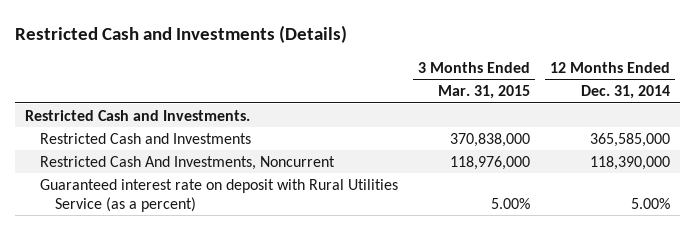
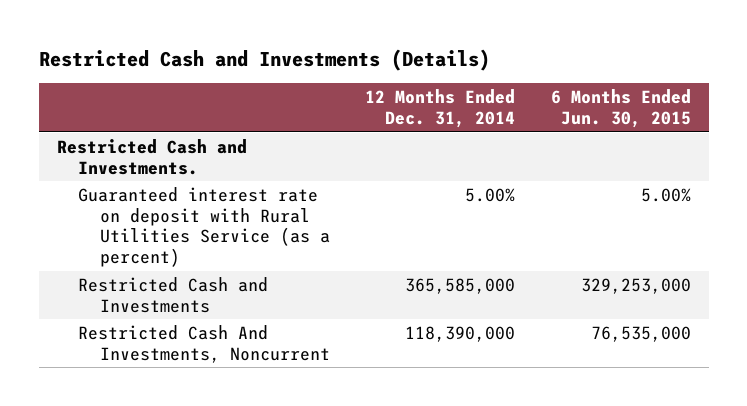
- | 3 Months Ended Mar. 31, 2015 | 12 Months Ended Dec. 31, 2014
+ | 12 Months Ended Dec. 31, 2014 | 6 Months Ended Jun. 30, 2015
moved up: Guaranteed interest rate on deposit with Rural Utilities Service (as a percent) | 5.00% | 5.00%

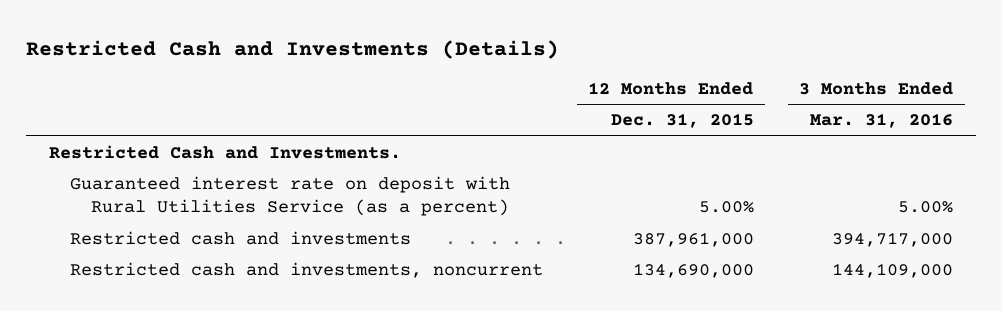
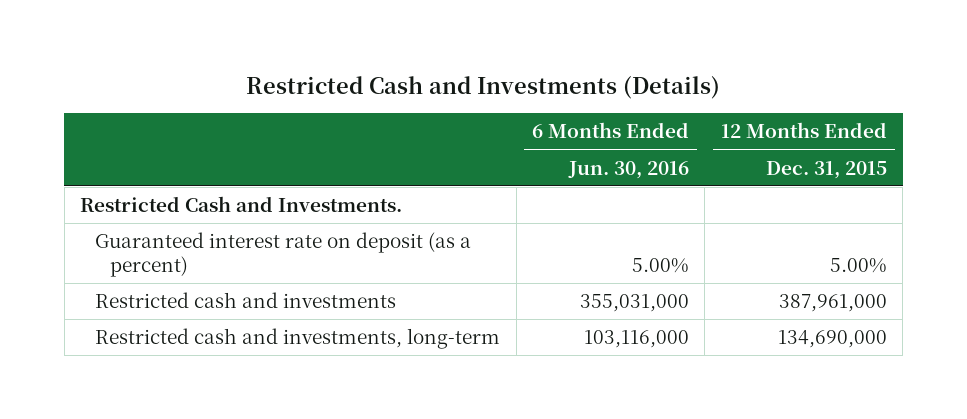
- | 12 Months Ended Dec. 31, 2015 | 3 Months Ended Mar. 31, 2016
+ | 6 Months Ended Jun. 30, 2016 | 12 Months Ended Dec. 31, 2015
- Guaranteed interest rate on deposit with Rural Utilities Service (as a percent) | 5.00% | 5.00%
+ Guaranteed interest rate on deposit (as a percent) | 5.00% | 5.00%
- Restricted cash and investments, noncurrent | 134,690,000 | 144,109,000
+ Restricted cash and investments, long-term | 103,116,000 | 134,690,000

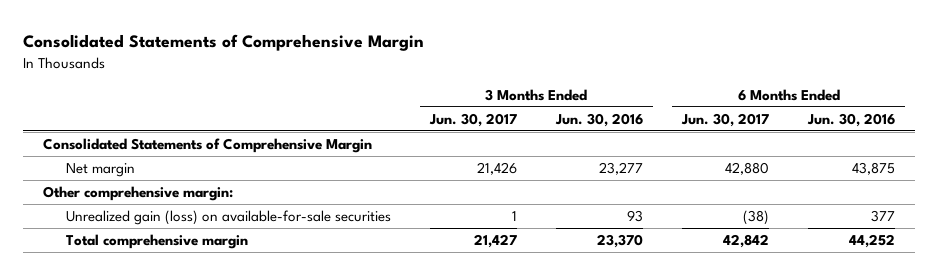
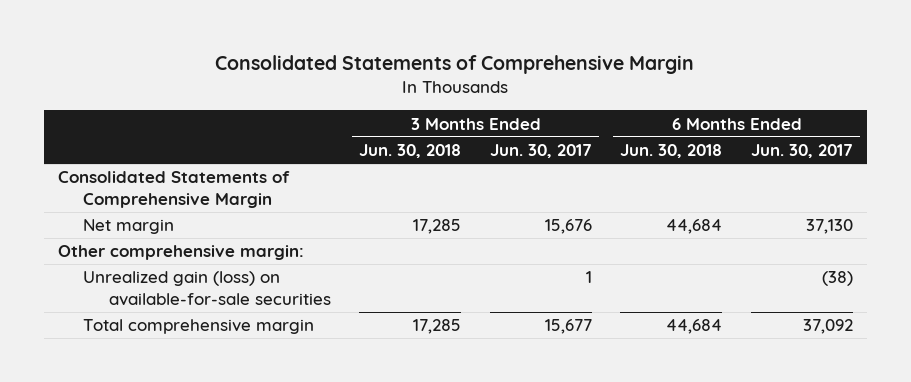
- | 3 Months Ended Jun. 30, 2017 | 3 Months Ended Jun. 30, 2016 | 6 Months Ended Jun. 30, 2017 | 6 Months Ended Jun. 30, 2016
+ | 3 Months Ended Jun. 30, 2018 | 3 Months Ended Jun. 30, 2017 | 6 Months Ended Jun. 30, 2018 | 6 Months Ended Jun. 30, 2017
- Net margin | 21,426 | 23,277 | 42,880 | 43,875
+ Net margin | 17,285 | 15,676 | 44,684 | 37,130
- Total comprehensive margin | 21,427 | 23,370 | 42,842 | 44,252
+ Total comprehensive margin | 17,285 | 15,677 | 44,684 | 37,092

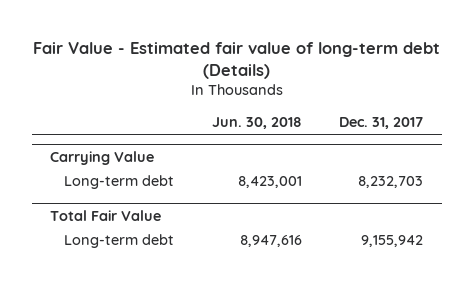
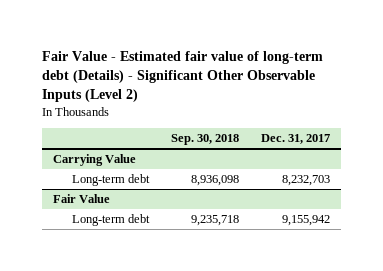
- Fair Value - Estimated fair value of long-term debt (Details)
+ Fair Value - Estimated fair value of long-term debt (Details) - Significant Other Observable Inputs (Level 2)
- | Jun. 30, 2018 | Dec. 31, 2017
+ | Sep. 30, 2018 | Dec. 31, 2017
- Total Fair Value
+ Fair Value

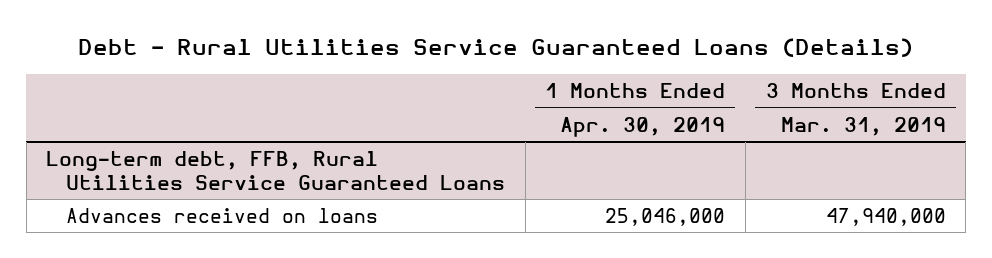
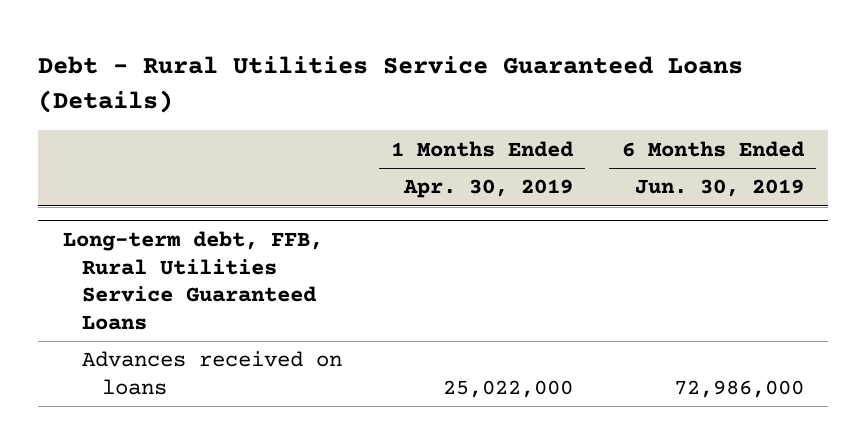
- | 1 Months Ended Apr. 30, 2019 | 3 Months Ended Mar. 31, 2019
+ | 1 Months Ended Apr. 30, 2019 | 6 Months Ended Jun. 30, 2019
@ Long-term debt, FFB, Rural Utilities Service Guaranteed Loans
- Advances received on loans | 25,046,000 | 47,940,000
+ Advances received on loans | 25,022,000 | 72,986,000

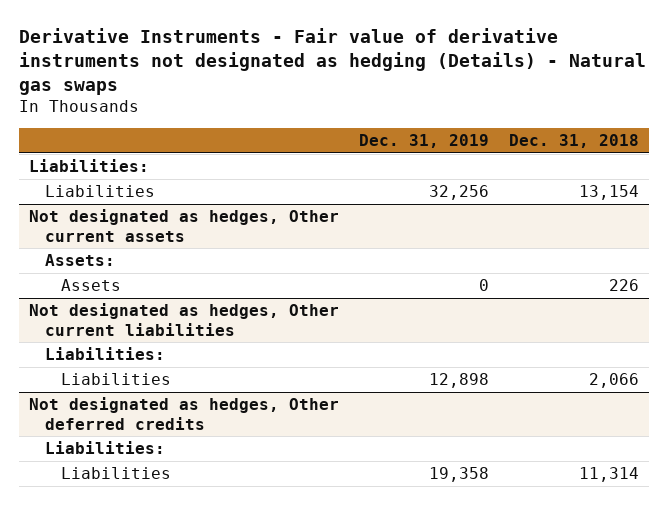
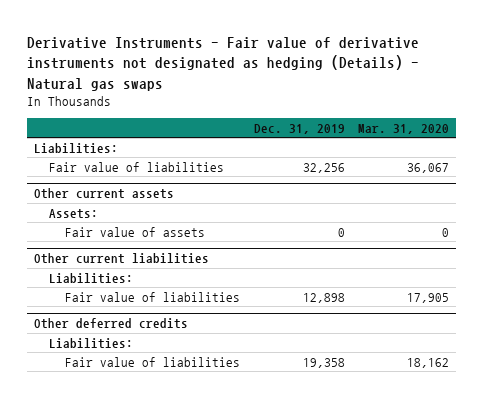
- | Dec. 31, 2019 | Dec. 31, 2018
+ | Dec. 31, 2019 | Mar. 31, 2020
- Liabilities | 32,256 | 13,154
- Not designated as hedges, Other current assets
+ Fair value of liabilities | 32,256 | 36,067
+ Other current assets
- Assets | 0 | 226
- Not designated as hedges, Other current liabilities
+ Fair value of assets | 0 | 0
+ Other current liabilities
- Liabilities | 12,898 | 2,066
- Not designated as hedges, Other deferred credits
+ Fair value of liabilities | 12,898 | 17,905
+ Other deferred credits
- Liabilities | 19,358 | 11,314
+ Fair value of liabilities | 19,358 | 18,162

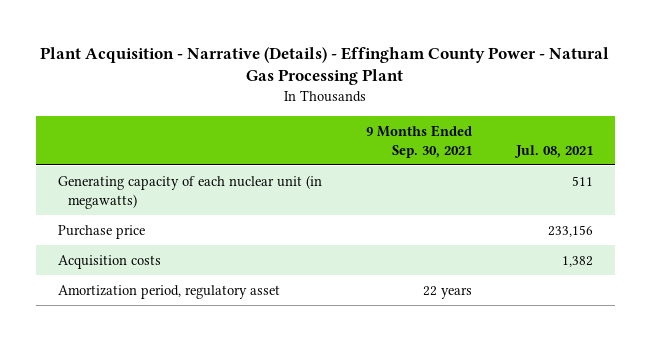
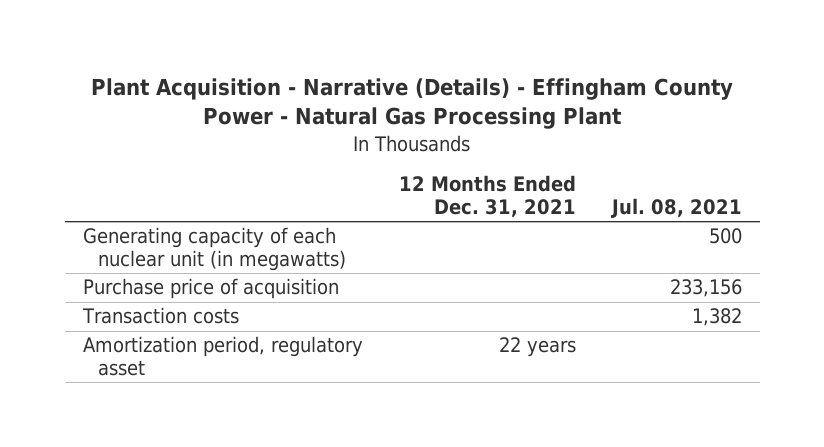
- | 9 Months Ended Sep. 30, 2021 | Jul. 08, 2021
+ | 12 Months Ended Dec. 31, 2021 | Jul. 08, 2021
- Generating capacity of each nuclear unit (in megawatts) | | 511
- Purchase price | | 233,156
- Acquisition costs | | 1,382
+ Generating capacity of each nuclear unit (in megawatts) | | 500
+ Purchase price of acquisition | | 233,156
+ Transaction costs | | 1,382

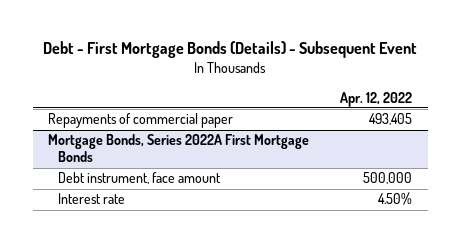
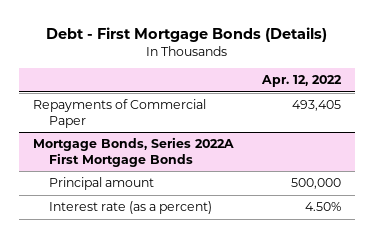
- Debt - First Mortgage Bonds (Details) - Subsequent Event
+ Debt - First Mortgage Bonds (Details)
- Repayments of commercial paper | 493,405
+ Repayments of Commercial Paper | 493,405
@ Mortgage Bonds, Series 2022A First Mortgage Bonds
- Debt instrument, face amount | 500,000
- Interest rate | 4.50%
+ Principal amount | 500,000
+ Interest rate (as a percent) | 4.50%

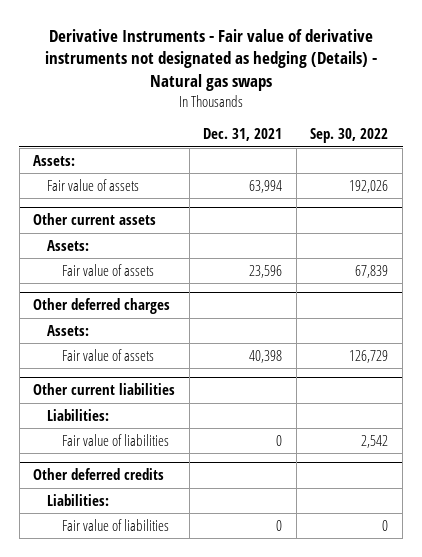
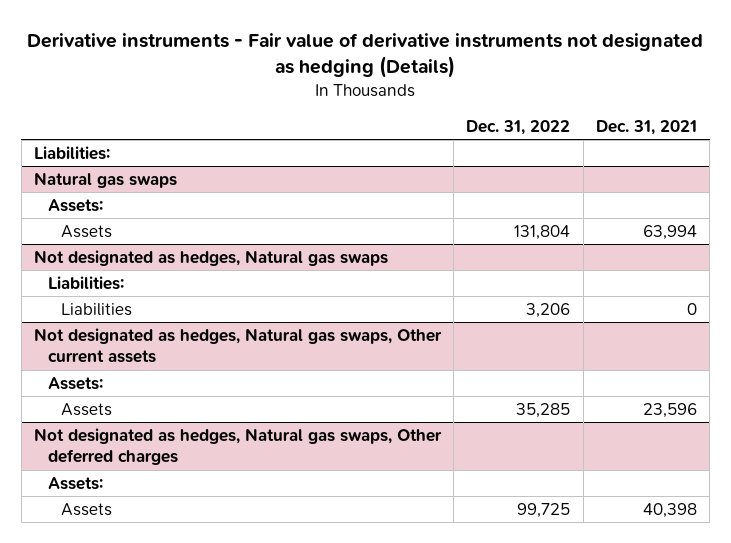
- Derivative Instruments - Fair value of derivative instruments not designated as hedging (Details) - Natural gas swaps
+ Derivative instruments - Fair value of derivative instruments not designated as hedging (Details)
- | Dec. 31, 2021 | Sep. 30, 2022
+ | Dec. 31, 2022 | Dec. 31, 2021
+ Liabilities:
+ Natural gas swaps
- Fair value of assets | 63,994 | 192,026
- Other current assets
+ Assets | 131,804 | 63,994
+ Not designated as hedges, Natural gas swaps
+ Liabilities:
+ Liabilities | 3,206 | 0
+ Not designated as hedges, Natural gas swaps, Other current assets
- Fair value of assets | 23,596 | 67,839
- Other deferred charges
+ Assets | 35,285 | 23,596
+ Not designated as hedges, Natural gas swaps, Other deferred charges
- Fair value of assets | 40,398 | 126,729
- Other current liabilities
- Liabilities:
- Fair value of liabilities | 0 | 2,542
- Other deferred credits
- Liabilities:
- Fair value of liabilities | 0 | 0
+ Assets | 99,725 | 40,398

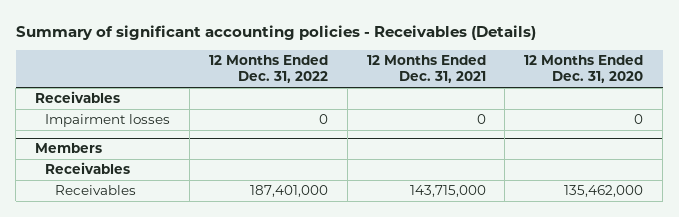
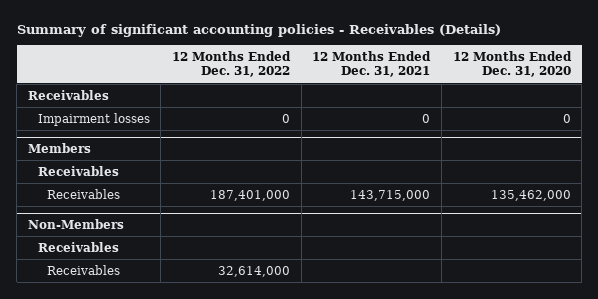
+ Non-Members
+ Receivables
+ Receivables | 32,614,000 | |

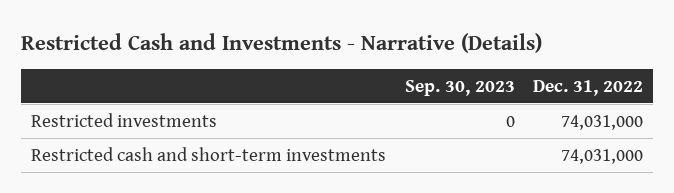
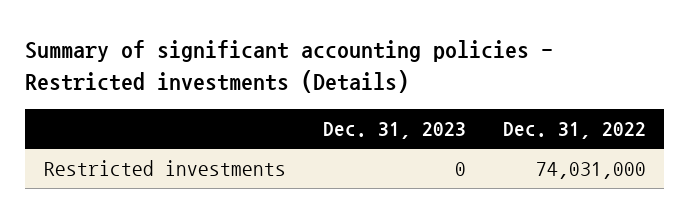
- Restricted Cash and Investments - Narrative (Details)
+ Summary of significant accounting policies - Restricted investments (Details)
- | Sep. 30, 2023 | Dec. 31, 2022
+ | Dec. 31, 2023 | Dec. 31, 2022
- Restricted cash and short-term investments | | 74,031,000

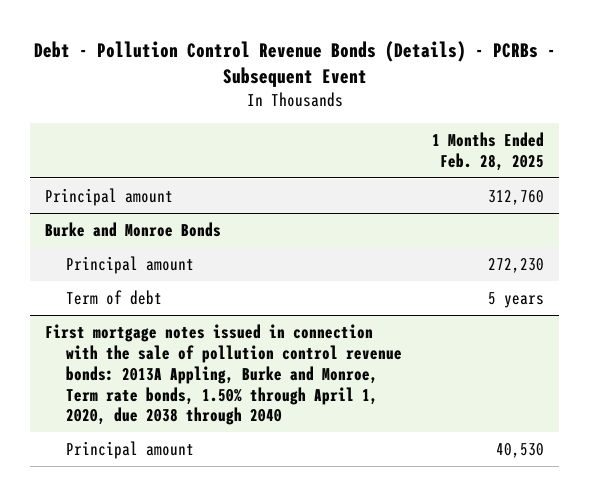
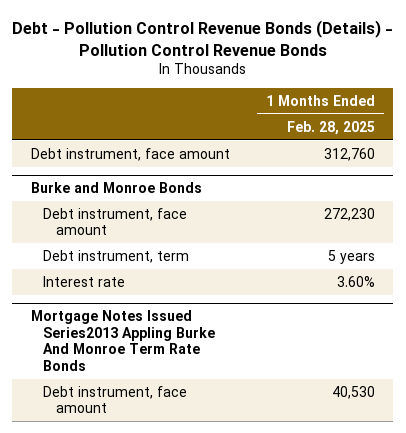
- Debt - Pollution Control Revenue Bonds (Details) - PCRBs - Subsequent Event
+ Debt - Pollution Control Revenue Bonds (Details) - Pollution Control Revenue Bonds
- Principal amount | 312,760
+ Debt instrument, face amount | 312,760
@ Burke and Monroe Bonds
- Principal amount | 272,230
- Term of debt | 5 years
- First mortgage notes issued in connection with the sale of pollution control revenue bonds: 2013A Appling, Burke and Monroe, Term rate bonds, 1.50% through April 1, 2020, due 2038 through 2040
- Principal amount | 40,530
@ Burke and Monroe Bonds
+ Debt instrument, face amount | 272,230
+ Debt instrument, term | 5 years
+ Interest rate | 3.60%
+ Mortgage Notes Issued Series2013 Appling Burke And Monroe Term Rate Bonds
+ Debt instrument, face amount | 40,530

